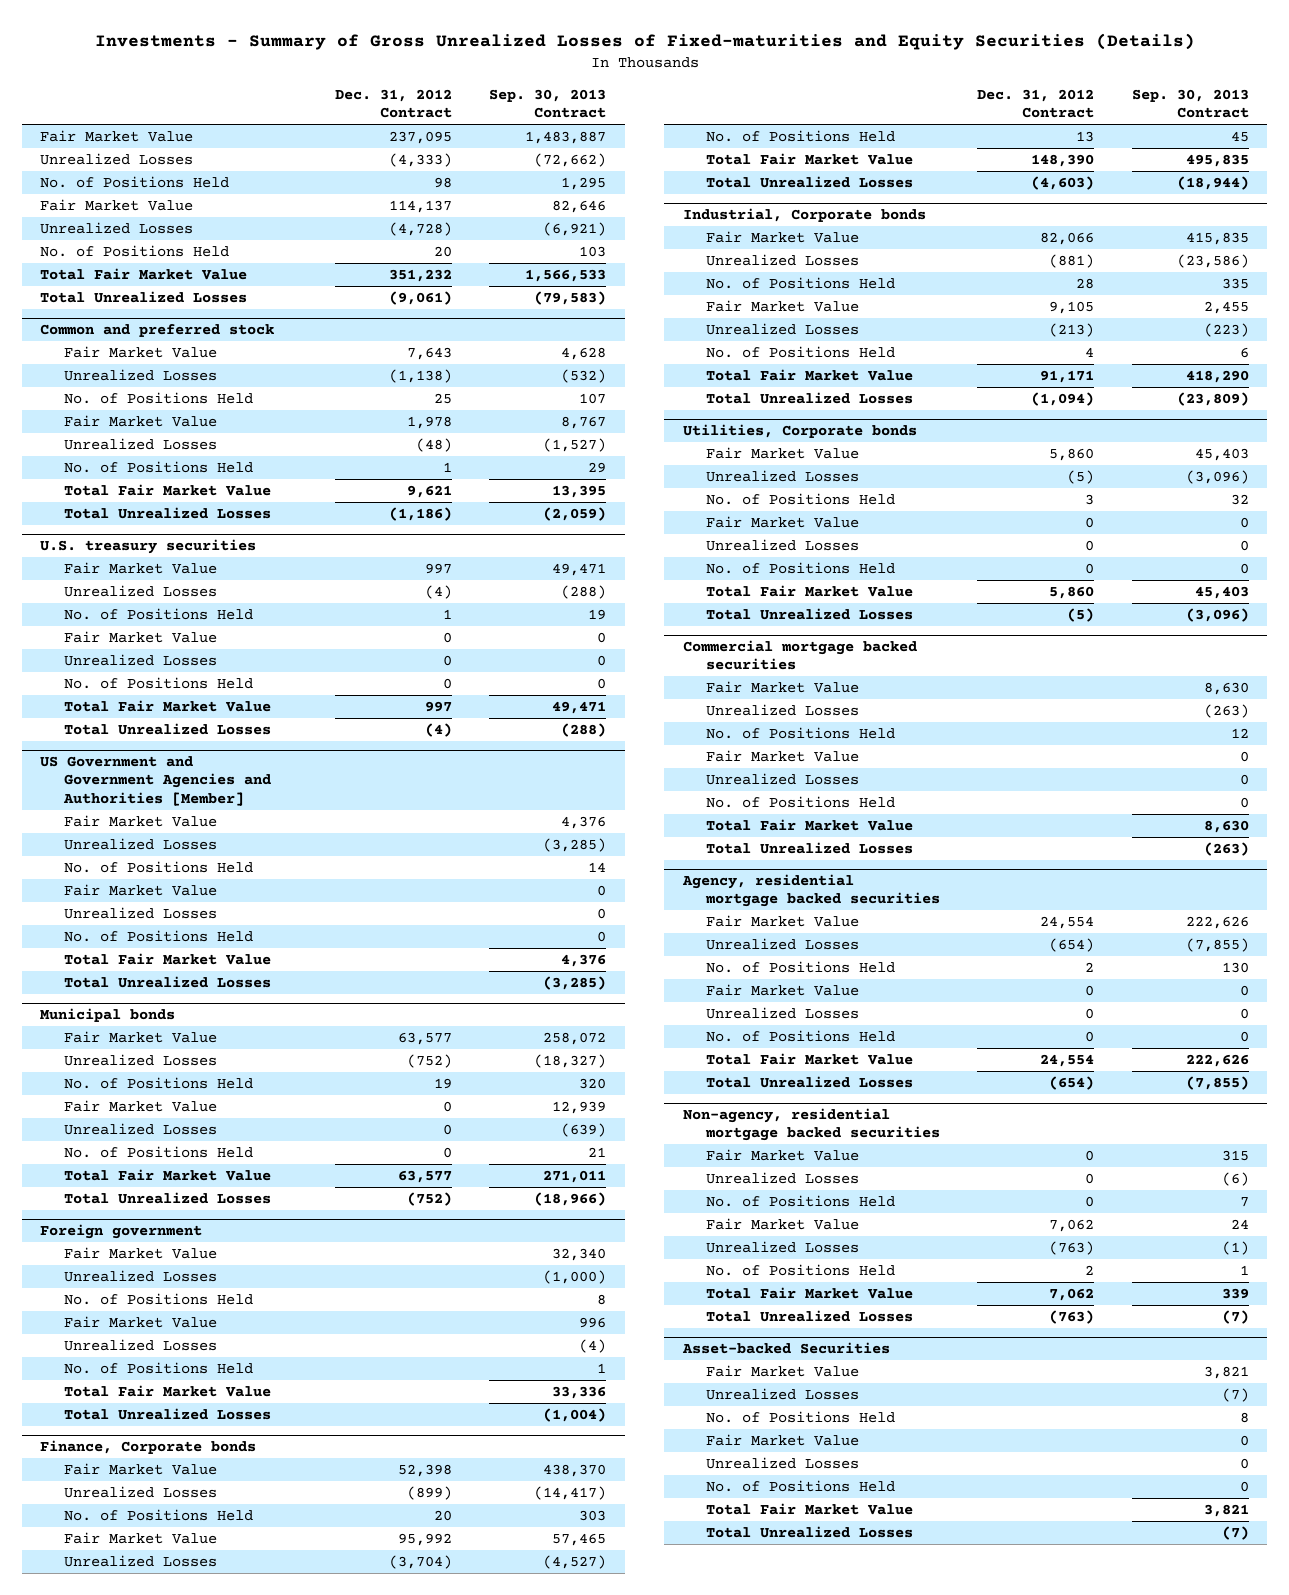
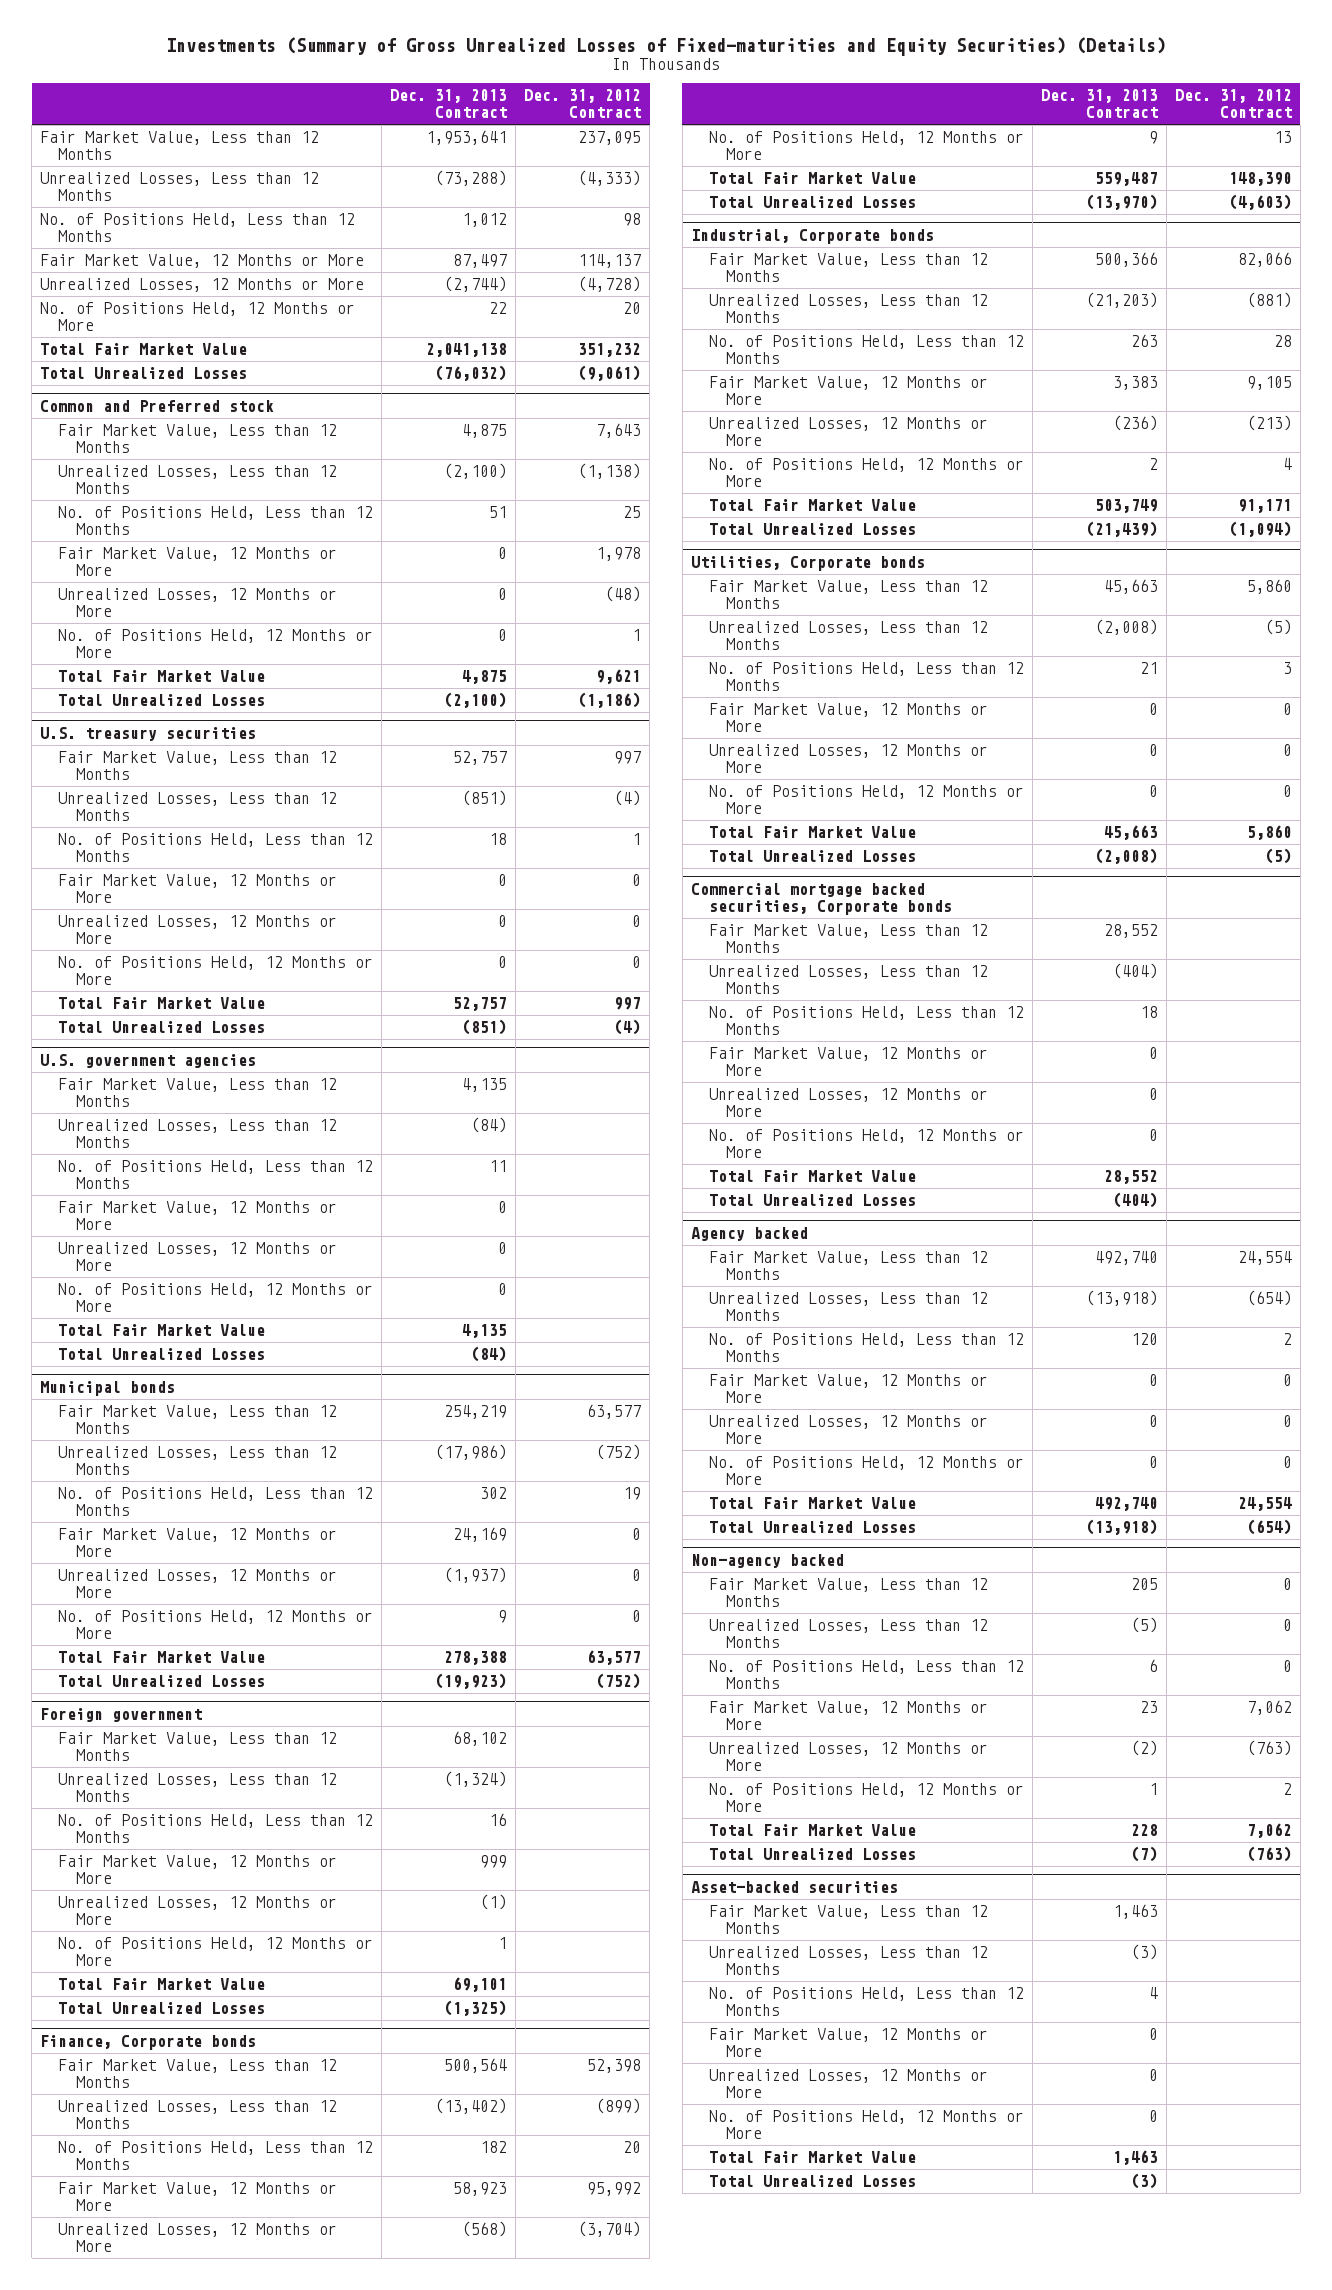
- Investments - Summary of Gross Unrealized Losses of Fixed-maturities and Equity Securities (Details)
+ Investments (Summary of Gross Unrealized Losses of Fixed-maturities and Equity Securities) (Details)
- | Dec. 31, 2012 Contract | Sep. 30, 2013 Contract
+ | Dec. 31, 2013 Contract | Dec. 31, 2012 Contract
- Fair Market Value | 237,095 | 1,483,887
- Unrealized Losses | (4,333) | (72,662)
- No. of Positions Held | 98 | 1,295
- Fair Market Value | 114,137 | 82,646
- Unrealized Losses | (4,728) | (6,921)
- No. of Positions Held | 20 | 103
+ Fair Market Value, Less than 12 Months | 1,953,641 | 237,095
+ Unrealized Losses, Less than 12 Months | (73,288) | (4,333)
+ No. of Positions Held, Less than 12 Months | 1,012 | 98
+ Fair Market Value, 12 Months or More | 87,497 | 114,137
+ Unrealized Losses, 12 Months or More | (2,744) | (4,728)
+ No. of Positions Held, 12 Months or More | 22 | 20
- Common and preferred stock
- Fair Market Value | 7,643 | 4,628
- Unrealized Losses | (1,138) | (532)
- No. of Positions Held | 25 | 107
- Fair Market Value | 1,978 | 8,767
- Unrealized Losses | (48) | (1,527)
- No. of Positions Held | 1 | 29
+ Common and Preferred stock
+ Fair Market Value, Less than 12 Months | 4,875 | 7,643
+ Unrealized Losses, Less than 12 Months | (2,100) | (1,138)
+ No. of Positions Held, Less than 12 Months | 51 | 25
+ Fair Market Value, 12 Months or More | 0 | 1,978
+ Unrealized Losses, 12 Months or More | 0 | (48)
+ No. of Positions Held, 12 Months or More | 0 | 1
@ U.S. treasury securities
- Fair Market Value | 997 | 49,471
- Unrealized Losses | (4) | (288)
- No. of Positions Held | 1 | 19
- Fair Market Value | 0 | 0
- Unrealized Losses | 0 | 0
- No. of Positions Held | 0 | 0
+ Fair Market Value, Less than 12 Months | 52,757 | 997
+ Unrealized Losses, Less than 12 Months | (851) | (4)
+ No. of Positions Held, Less than 12 Months | 18 | 1
+ Fair Market Value, 12 Months or More | 0 | 0
+ Unrealized Losses, 12 Months or More | 0 | 0
+ No. of Positions Held, 12 Months or More | 0 | 0
- US Government and Government Agencies and Authorities [Member]
- Fair Market Value | | 4,376
- Unrealized Losses | | (3,285)
- No. of Positions Held | | 14
- Fair Market Value | | 0
- Unrealized Losses | | 0
- No. of Positions Held | | 0
+ U.S. government agencies
+ Fair Market Value, Less than 12 Months | 4,135 |
+ Unrealized Losses, Less than 12 Months | (84) |
+ No. of Positions Held, Less than 12 Months | 11 |
+ Fair Market Value, 12 Months or More | 0 |
+ Unrealized Losses, 12 Months or More | 0 |
+ No. of Positions Held, 12 Months or More | 0 |
@ Municipal bonds
- Fair Market Value | 63,577 | 258,072
- Unrealized Losses | (752) | (18,327)
- No. of Positions Held | 19 | 320
- Fair Market Value | 0 | 12,939
- Unrealized Losses | 0 | (639)
- No. of Positions Held | 0 | 21
+ Fair Market Value, Less than 12 Months | 254,219 | 63,577
+ Unrealized Losses, Less than 12 Months | (17,986) | (752)
+ No. of Positions Held, Less than 12 Months | 302 | 19
+ Fair Market Value, 12 Months or More | 24,169 | 0
+ Unrealized Losses, 12 Months or More | (1,937) | 0
+ No. of Positions Held, 12 Months or More | 9 | 0
@ Foreign government
- Fair Market Value | | 32,340
- Unrealized Losses | | (1,000)
- No. of Positions Held | | 8
- Fair Market Value | | 996
- Unrealized Losses | | (4)
- No. of Positions Held | | 1
+ Fair Market Value, Less than 12 Months | 68,102 |
+ Unrealized Losses, Less than 12 Months | (1,324) |
+ No. of Positions Held, Less than 12 Months | 16 |
+ Fair Market Value, 12 Months or More | 999 |
+ Unrealized Losses, 12 Months or More | (1) |
+ No. of Positions Held, 12 Months or More | 1 |
@ Finance, Corporate bonds
- Fair Market Value | 52,398 | 438,370
- Unrealized Losses | (899) | (14,417)
- No. of Positions Held | 20 | 303
- Fair Market Value | 95,992 | 57,465
- Unrealized Losses | (3,704) | (4,527)
- No. of Positions Held | 13 | 45
+ Fair Market Value, Less than 12 Months | 500,564 | 52,398
+ Unrealized Losses, Less than 12 Months | (13,402) | (899)
+ No. of Positions Held, Less than 12 Months | 182 | 20
+ Fair Market Value, 12 Months or More | 58,923 | 95,992
+ Unrealized Losses, 12 Months or More | (568) | (3,704)
+ No. of Positions Held, 12 Months or More | 9 | 13
@ Industrial, Corporate bonds
- Fair Market Value | 82,066 | 415,835
- Unrealized Losses | (881) | (23,586)
- No. of Positions Held | 28 | 335
- Fair Market Value | 9,105 | 2,455
- Unrealized Losses | (213) | (223)
- No. of Positions Held | 4 | 6
+ Fair Market Value, Less than 12 Months | 500,366 | 82,066
+ Unrealized Losses, Less than 12 Months | (21,203) | (881)
+ No. of Positions Held, Less than 12 Months | 263 | 28
+ Fair Market Value, 12 Months or More | 3,383 | 9,105
+ Unrealized Losses, 12 Months or More | (236) | (213)
+ No. of Positions Held, 12 Months or More | 2 | 4
@ Utilities, Corporate bonds
- Fair Market Value | 5,860 | 45,403
- Unrealized Losses | (5) | (3,096)
- No. of Positions Held | 3 | 32
- Fair Market Value | 0 | 0
- Unrealized Losses | 0 | 0
- No. of Positions Held | 0 | 0
+ Fair Market Value, Less than 12 Months | 45,663 | 5,860
+ Unrealized Losses, Less than 12 Months | (2,008) | (5)
+ No. of Positions Held, Less than 12 Months | 21 | 3
+ Fair Market Value, 12 Months or More | 0 | 0
+ Unrealized Losses, 12 Months or More | 0 | 0
+ No. of Positions Held, 12 Months or More | 0 | 0
- Commercial mortgage backed securities
- Fair Market Value | | 8,630
- Unrealized Losses | | (263)
- No. of Positions Held | | 12
- Fair Market Value | | 0
- Unrealized Losses | | 0
- No. of Positions Held | | 0
+ Commercial mortgage backed securities, Corporate bonds
+ Fair Market Value, Less than 12 Months | 28,552 |
+ Unrealized Losses, Less than 12 Months | (404) |
+ No. of Positions Held, Less than 12 Months | 18 |
+ Fair Market Value, 12 Months or More | 0 |
+ Unrealized Losses, 12 Months or More | 0 |
+ No. of Positions Held, 12 Months or More | 0 |
- Agency, residential mortgage backed securities
- Fair Market Value | 24,554 | 222,626
- Unrealized Losses | (654) | (7,855)
- No. of Positions Held | 2 | 130
- Fair Market Value | 0 | 0
- Unrealized Losses | 0 | 0
- No. of Positions Held | 0 | 0
+ Agency backed
+ Fair Market Value, Less than 12 Months | 492,740 | 24,554
+ Unrealized Losses, Less than 12 Months | (13,918) | (654)
+ No. of Positions Held, Less than 12 Months | 120 | 2
+ Fair Market Value, 12 Months or More | 0 | 0
+ Unrealized Losses, 12 Months or More | 0 | 0
+ No. of Positions Held, 12 Months or More | 0 | 0
- Non-agency, residential mortgage backed securities
- Fair Market Value | 0 | 315
- Unrealized Losses | 0 | (6)
- No. of Positions Held | 0 | 7
- Fair Market Value | 7,062 | 24
- Unrealized Losses | (763) | (1)
- No. of Positions Held | 2 | 1
+ Non-agency backed
+ Fair Market Value, Less than 12 Months | 205 | 0
+ Unrealized Losses, Less than 12 Months | (5) | 0
+ No. of Positions Held, Less than 12 Months | 6 | 0
+ Fair Market Value, 12 Months or More | 23 | 7,062
+ Unrealized Losses, 12 Months or More | (2) | (763)
+ No. of Positions Held, 12 Months or More | 1 | 2
- Asset-backed Securities
- Fair Market Value | | 3,821
- Unrealized Losses | | (7)
- No. of Positions Held | | 8
- Fair Market Value | | 0
- Unrealized Losses | | 0
- No. of Positions Held | | 0
+ Asset-backed securities
+ Fair Market Value, Less than 12 Months | 1,463 |
+ Unrealized Losses, Less than 12 Months | (3) |
+ No. of Positions Held, Less than 12 Months | 4 |
+ Fair Market Value, 12 Months or More | 0 |
+ Unrealized Losses, 12 Months or More | 0 |
+ No. of Positions Held, 12 Months or More | 0 |

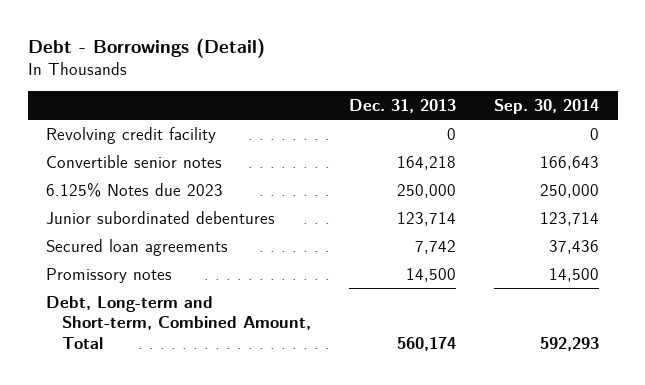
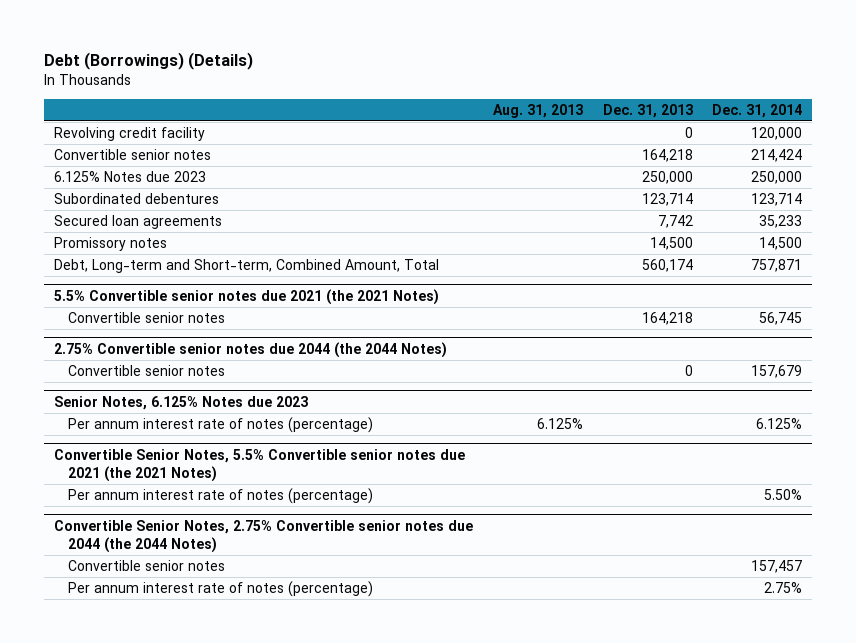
- Debt - Borrowings (Detail)
+ Debt (Borrowings) (Details)
- | Dec. 31, 2013 | Sep. 30, 2014
+ | Aug. 31, 2013 | Dec. 31, 2013 | Dec. 31, 2014
- Junior subordinated debentures | 123,714 | 123,714
+ Subordinated debentures | | 123,714 | 123,714
+ 5.5% Convertible senior notes due 2021 (the 2021 Notes)
+ Convertible senior notes | | 164,218 | 56,745
+ 2.75% Convertible senior notes due 2044 (the 2044 Notes)
+ Convertible senior notes | | 0 | 157,679
+ Senior Notes, 6.125% Notes due 2023
+ Per annum interest rate of notes (percentage) | 6.125% | | 6.125%
+ Convertible Senior Notes, 5.5% Convertible senior notes due 2021 (the 2021 Notes)
+ Per annum interest rate of notes (percentage) | | | 5.50%
+ Convertible Senior Notes, 2.75% Convertible senior notes due 2044 (the 2044 Notes)
+ Convertible senior notes | | | 157,457
+ Per annum interest rate of notes (percentage) | | | 2.75%

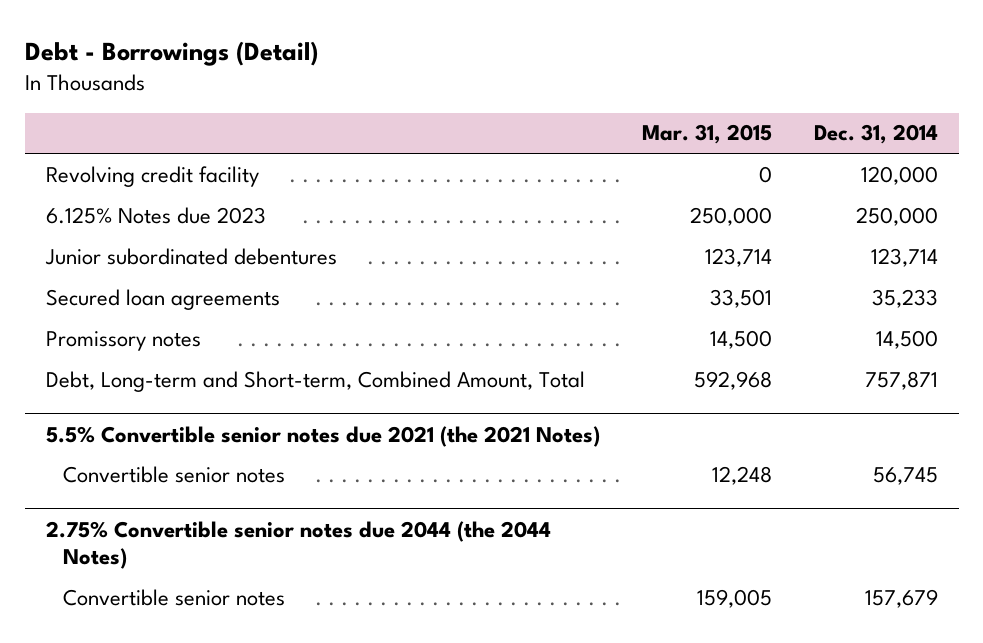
- Debt (Borrowings) (Details)
+ Debt - Borrowings (Detail)
- | Aug. 31, 2013 | Dec. 31, 2013 | Dec. 31, 2014
+ | Mar. 31, 2015 | Dec. 31, 2014
- Convertible senior notes | | 164,218 | 214,424
- Subordinated debentures | | 123,714 | 123,714
+ Junior subordinated debentures | 123,714 | 123,714
- Senior Notes, 6.125% Notes due 2023
- Per annum interest rate of notes (percentage) | 6.125% | | 6.125%
- Convertible Senior Notes, 5.5% Convertible senior notes due 2021 (the 2021 Notes)
- Per annum interest rate of notes (percentage) | | | 5.50%
- Convertible Senior Notes, 2.75% Convertible senior notes due 2044 (the 2044 Notes)
- Convertible senior notes | | | 157,457
- Per annum interest rate of notes (percentage) | | | 2.75%

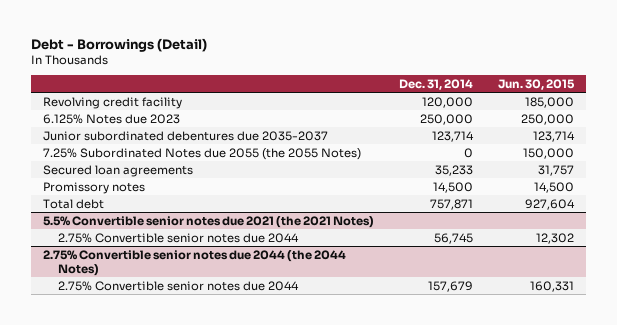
- | Mar. 31, 2015 | Dec. 31, 2014
+ | Dec. 31, 2014 | Jun. 30, 2015
- Junior subordinated debentures | 123,714 | 123,714
+ Junior subordinated debentures due 2035-2037 | 123,714 | 123,714
+ 7.25% Subordinated Notes due 2055 (the 2055 Notes) | 0 | 150,000
- Debt, Long-term and Short-term, Combined Amount, Total | 592,968 | 757,871
+ Total debt | 757,871 | 927,604
@ 5.5% Convertible senior notes due 2021 (the 2021 Notes)
- Convertible senior notes | 12,248 | 56,745
+ 2.75% Convertible senior notes due 2044 | 56,745 | 12,302
@ 2.75% Convertible senior notes due 2044 (the 2044 Notes)
- Convertible senior notes | 159,005 | 157,679
+ 2.75% Convertible senior notes due 2044 | 157,679 | 160,331

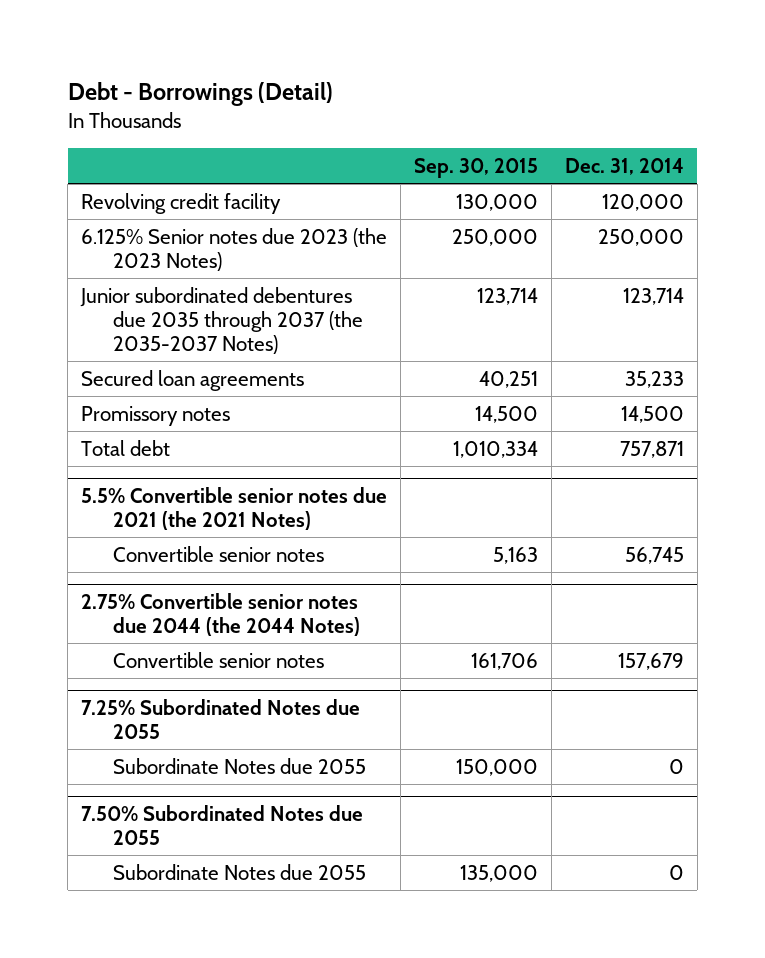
- | Dec. 31, 2014 | Jun. 30, 2015
+ | Sep. 30, 2015 | Dec. 31, 2014
- 6.125% Notes due 2023 | 250,000 | 250,000
- Junior subordinated debentures due 2035-2037 | 123,714 | 123,714
- 7.25% Subordinated Notes due 2055 (the 2055 Notes) | 0 | 150,000
+ 6.125% Senior notes due 2023 (the 2023 Notes) | 250,000 | 250,000
+ Junior subordinated debentures due 2035 through 2037 (the 2035-2037 Notes) | 123,714 | 123,714
@ 5.5% Convertible senior notes due 2021 (the 2021 Notes)
- 2.75% Convertible senior notes due 2044 | 56,745 | 12,302
+ Convertible senior notes | 5,163 | 56,745
@ 2.75% Convertible senior notes due 2044 (the 2044 Notes)
- 2.75% Convertible senior notes due 2044 | 157,679 | 160,331
+ Convertible senior notes | 161,706 | 157,679
+ 7.25% Subordinated Notes due 2055
+ Subordinate Notes due 2055 | 150,000 | 0
+ 7.50% Subordinated Notes due 2055
+ Subordinate Notes due 2055 | 135,000 | 0

